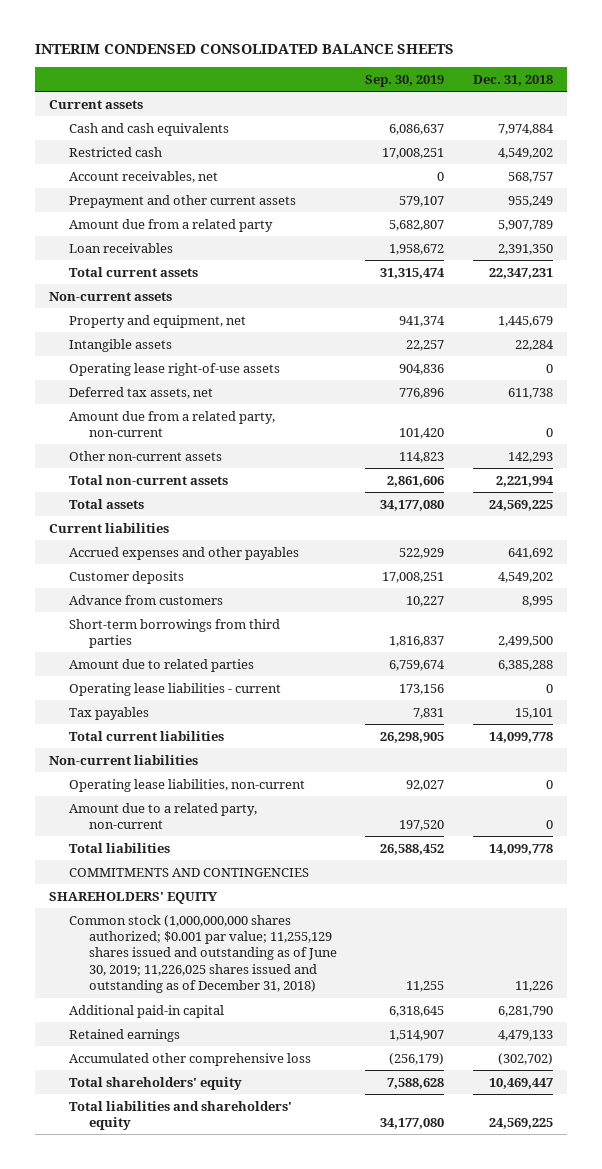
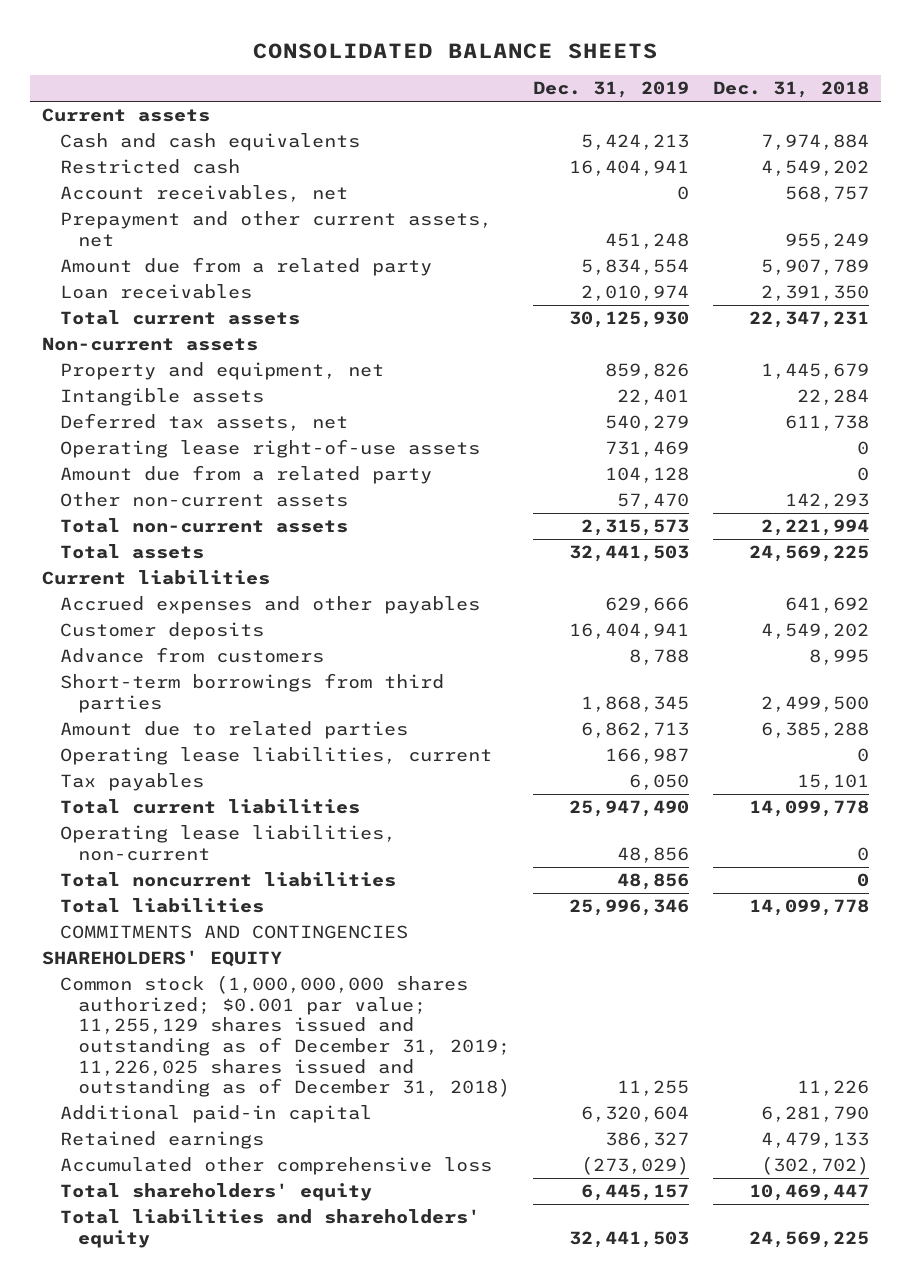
- INTERIM CONDENSED CONSOLIDATED BALANCE SHEETS
+ CONSOLIDATED BALANCE SHEETS
- | Sep. 30, 2019 | Dec. 31, 2018
+ | Dec. 31, 2019 | Dec. 31, 2018
- Prepayment and other current assets | 579,107 | 955,249
+ Prepayment and other current assets, net | 451,248 | 955,249
- Amount due from a related party, non-current | 101,420 | 0
moved down: Operating lease right-of-use assets | 731,469 | 0
+ Amount due from a related party | 104,128 | 0
- Operating lease liabilities - current | 173,156 | 0
+ Operating lease liabilities, current | 166,987 | 0
- Non-current liabilities
- Amount due to a related party, non-current | 197,520 | 0
+ Total noncurrent liabilities | 48,856 | 0
- Common stock (1,000,000,000 shares authorized; $0.001 par value; 11,255,129 shares issued and outstanding as of June 30, 2019; 11,226,025 shares issued and outstanding as of December 31, 2018) | 11,255 | 11,226
+ Common stock (1,000,000,000 shares authorized; $0.001 par value; 11,255,129 shares issued and outstanding as of December 31, 2019; 11,226,025 shares issued and outstanding as of December 31, 2018) | 11,255 | 11,226

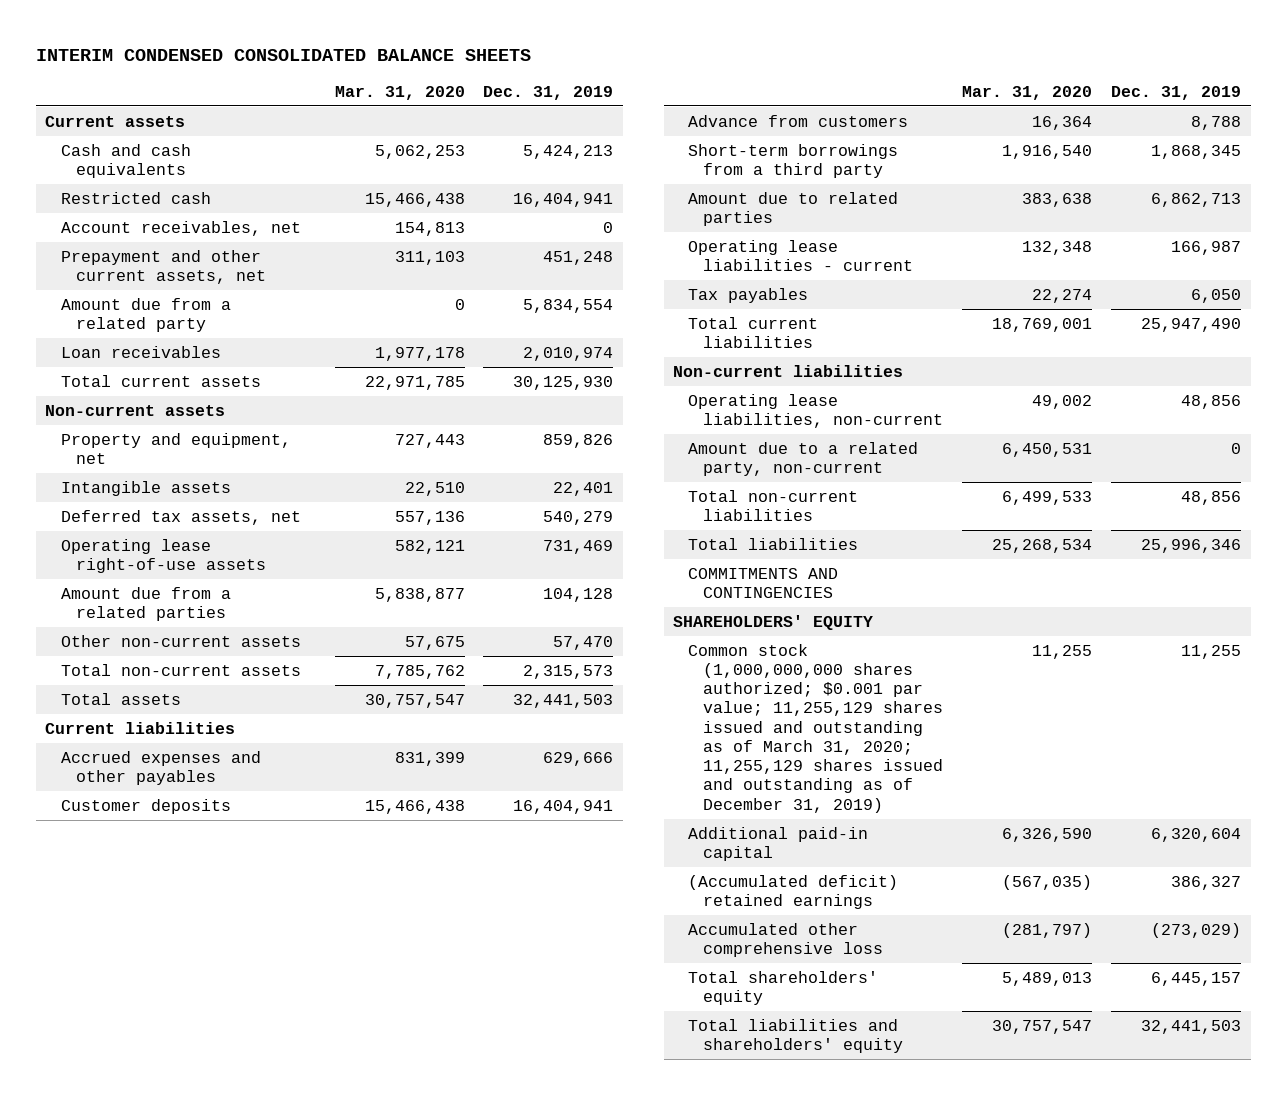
- CONSOLIDATED BALANCE SHEETS
+ INTERIM CONDENSED CONSOLIDATED BALANCE SHEETS
- | Dec. 31, 2019 | Dec. 31, 2018
+ | Mar. 31, 2020 | Dec. 31, 2019
- Amount due from a related party | 104,128 | 0
+ Amount due from a related parties | 5,838,877 | 104,128
- Short-term borrowings from third parties | 1,868,345 | 2,499,500
+ Short-term borrowings from a third party | 1,916,540 | 1,868,345
- Operating lease liabilities, current | 166,987 | 0
+ Operating lease liabilities - current | 132,348 | 166,987
+ Non-current liabilities
- Total noncurrent liabilities | 48,856 | 0
+ Amount due to a related party, non-current | 6,450,531 | 0
+ Total non-current liabilities | 6,499,533 | 48,856
- Common stock (1,000,000,000 shares authorized; $0.001 par value; 11,255,129 shares issued and outstanding as of December 31, 2019; 11,226,025 shares issued and outstanding as of December 31, 2018) | 11,255 | 11,226
+ Common stock (1,000,000,000 shares authorized; $0.001 par value; 11,255,129 shares issued and outstanding as of March 31, 2020; 11,255,129 shares issued and outstanding as of December 31, 2019) | 11,255 | 11,255
- Retained earnings | 386,327 | 4,479,133
+ (Accumulated deficit) retained earnings | (567,035) | 386,327

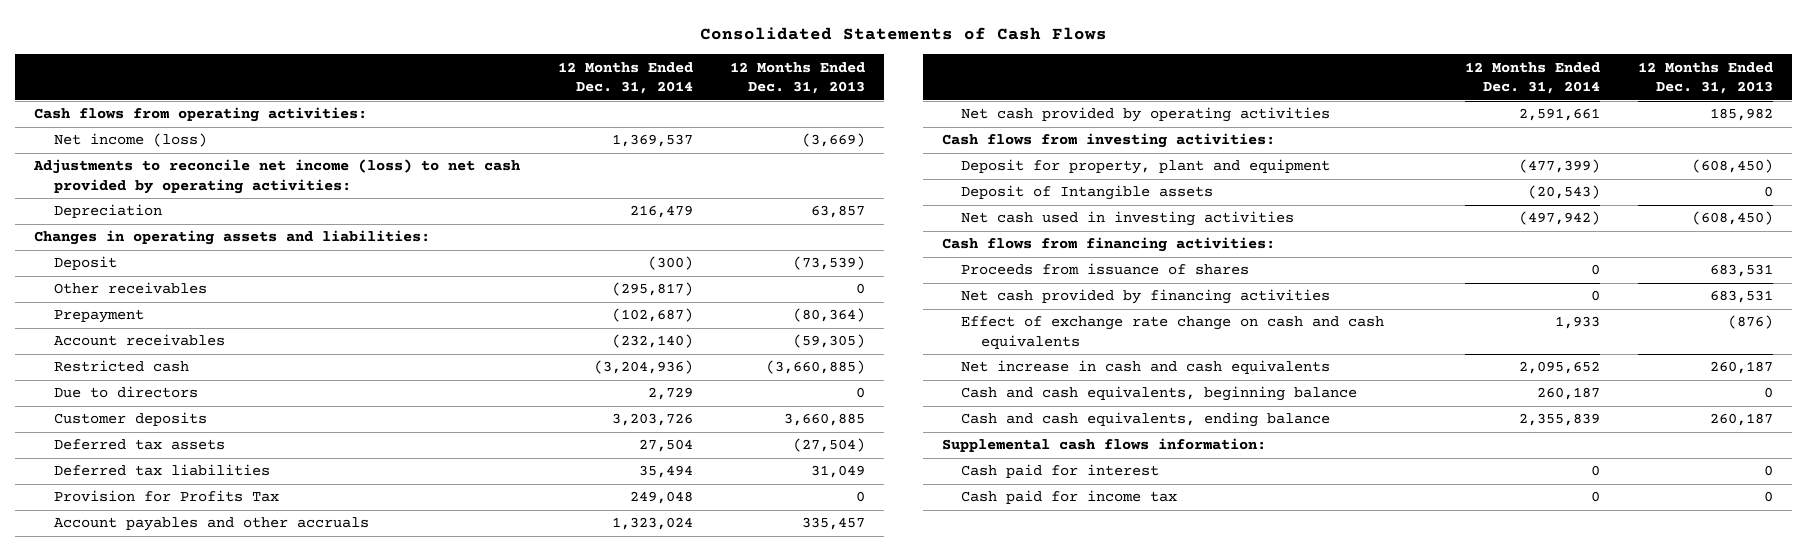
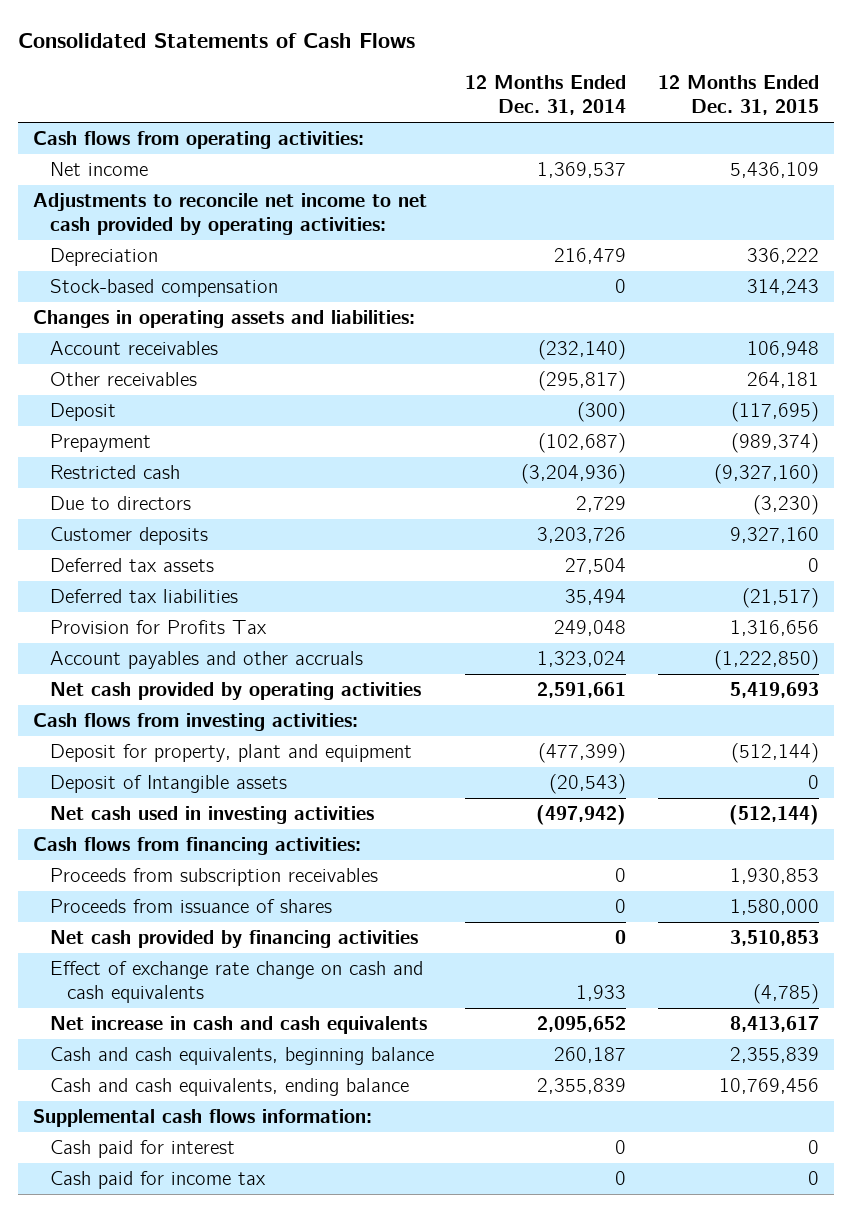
- | 12 Months Ended Dec. 31, 2014 | 12 Months Ended Dec. 31, 2013
+ | 12 Months Ended Dec. 31, 2014 | 12 Months Ended Dec. 31, 2015
- Net income (loss) | 1,369,537 | (3,669)
- Adjustments to reconcile net income (loss) to net cash provided by operating activities:
+ Net income | 1,369,537 | 5,436,109
+ Adjustments to reconcile net income to net cash provided by operating activities:
+ Stock-based compensation | 0 | 314,243
moved up: Account receivables | (232,140) | 106,948
moved down: Deposit | (300) | (117,695)
+ Proceeds from subscription receivables | 0 | 1,930,853

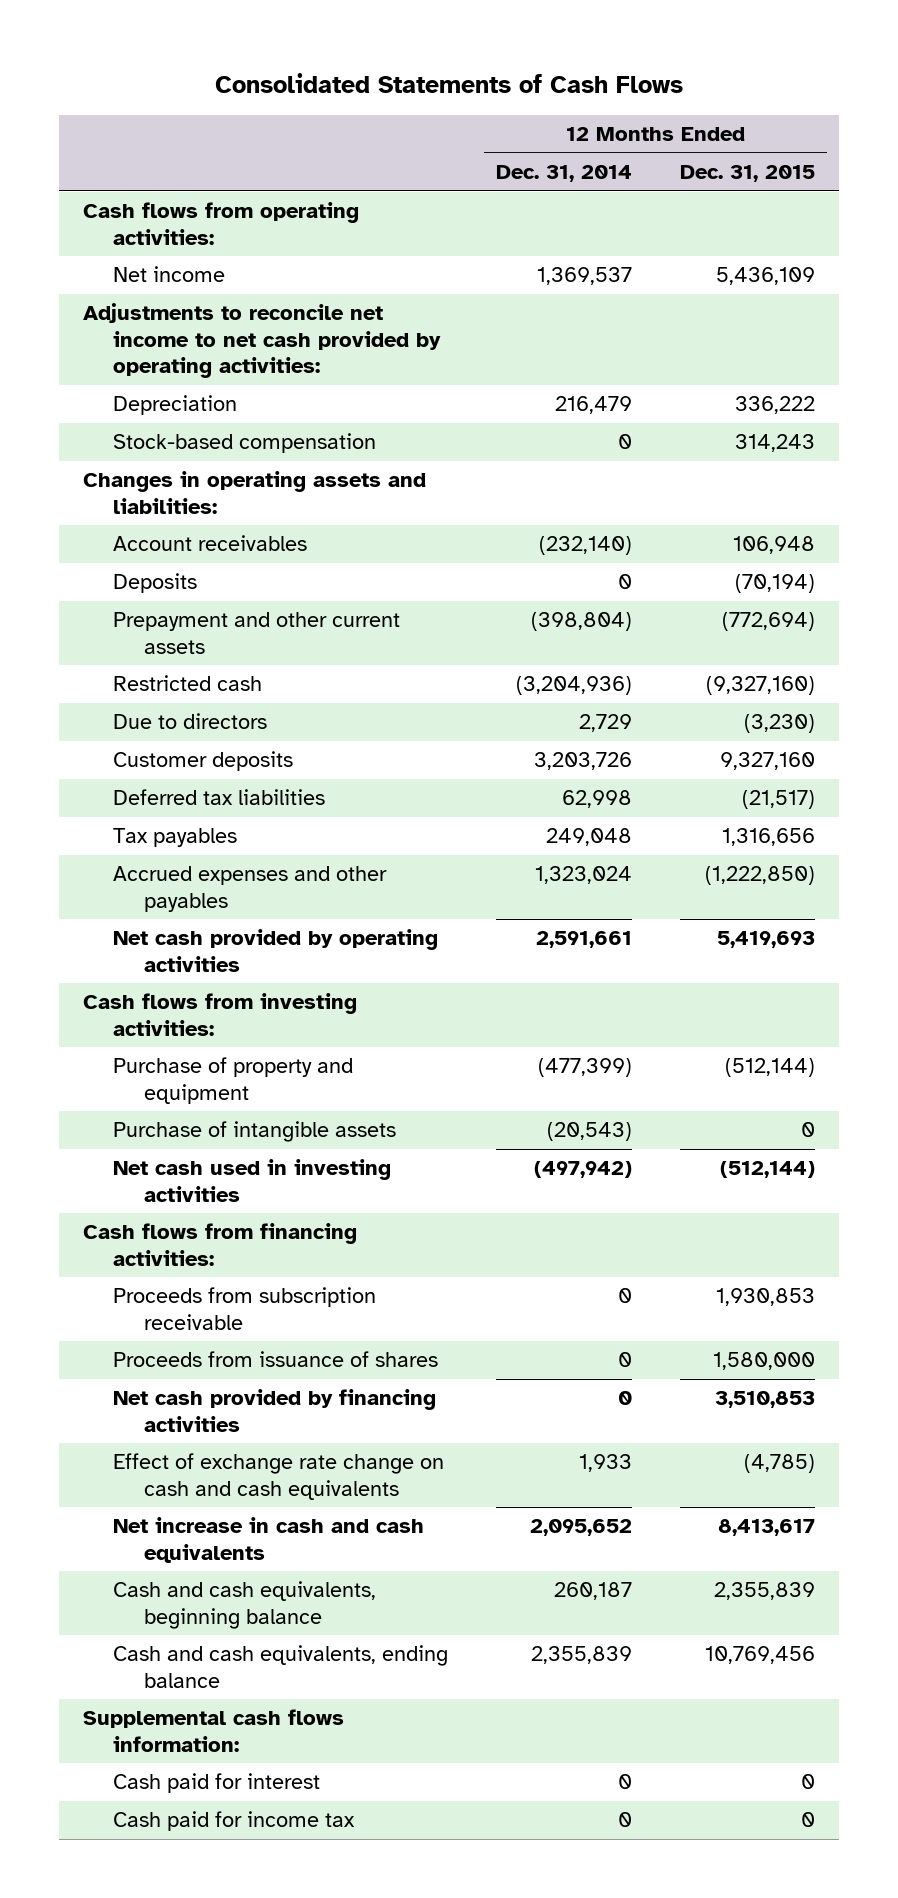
- Other receivables | (295,817) | 264,181
- Deposit | (300) | (117,695)
- Prepayment | (102,687) | (989,374)
+ Deposits | 0 | (70,194)
+ Prepayment and other current assets | (398,804) | (772,694)
- Deferred tax assets | 27,504 | 0
- Deferred tax liabilities | 35,494 | (21,517)
- Provision for Profits Tax | 249,048 | 1,316,656
- Account payables and other accruals | 1,323,024 | (1,222,850)
+ Deferred tax liabilities | 62,998 | (21,517)
+ Tax payables | 249,048 | 1,316,656
+ Accrued expenses and other payables | 1,323,024 | (1,222,850)
- Deposit for property, plant and equipment | (477,399) | (512,144)
- Deposit of Intangible assets | (20,543) | 0
+ Purchase of property and equipment | (477,399) | (512,144)
+ Purchase of intangible assets | (20,543) | 0
- Proceeds from subscription receivables | 0 | 1,930,853
+ Proceeds from subscription receivable | 0 | 1,930,853

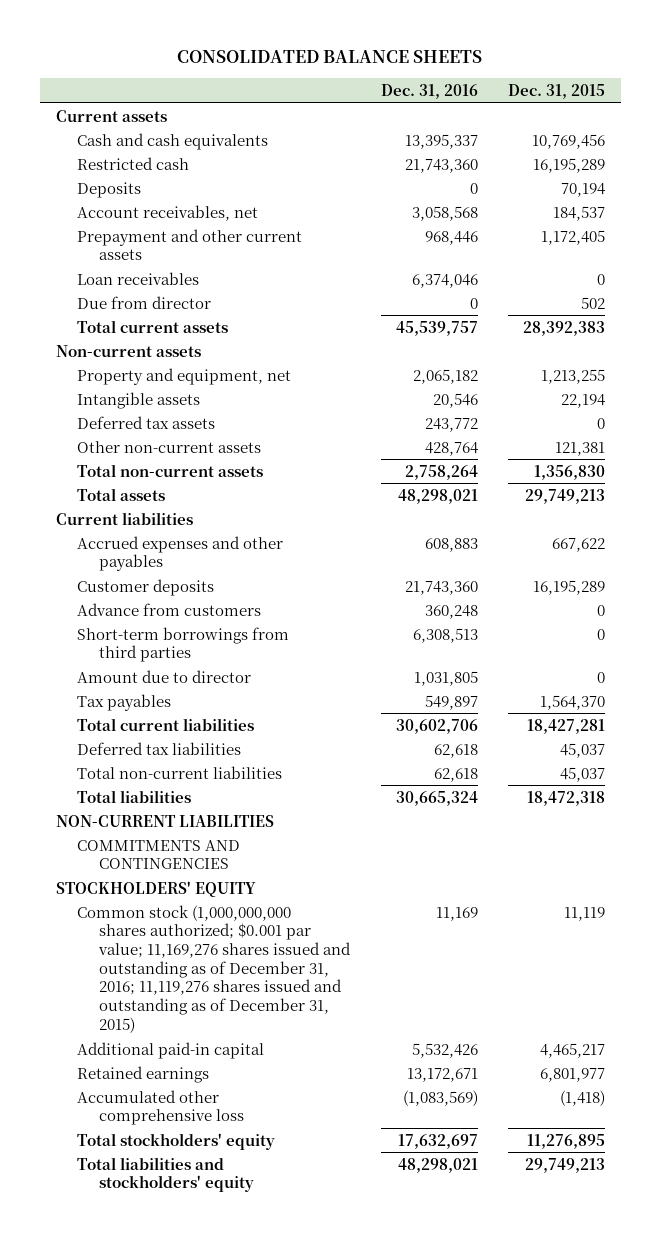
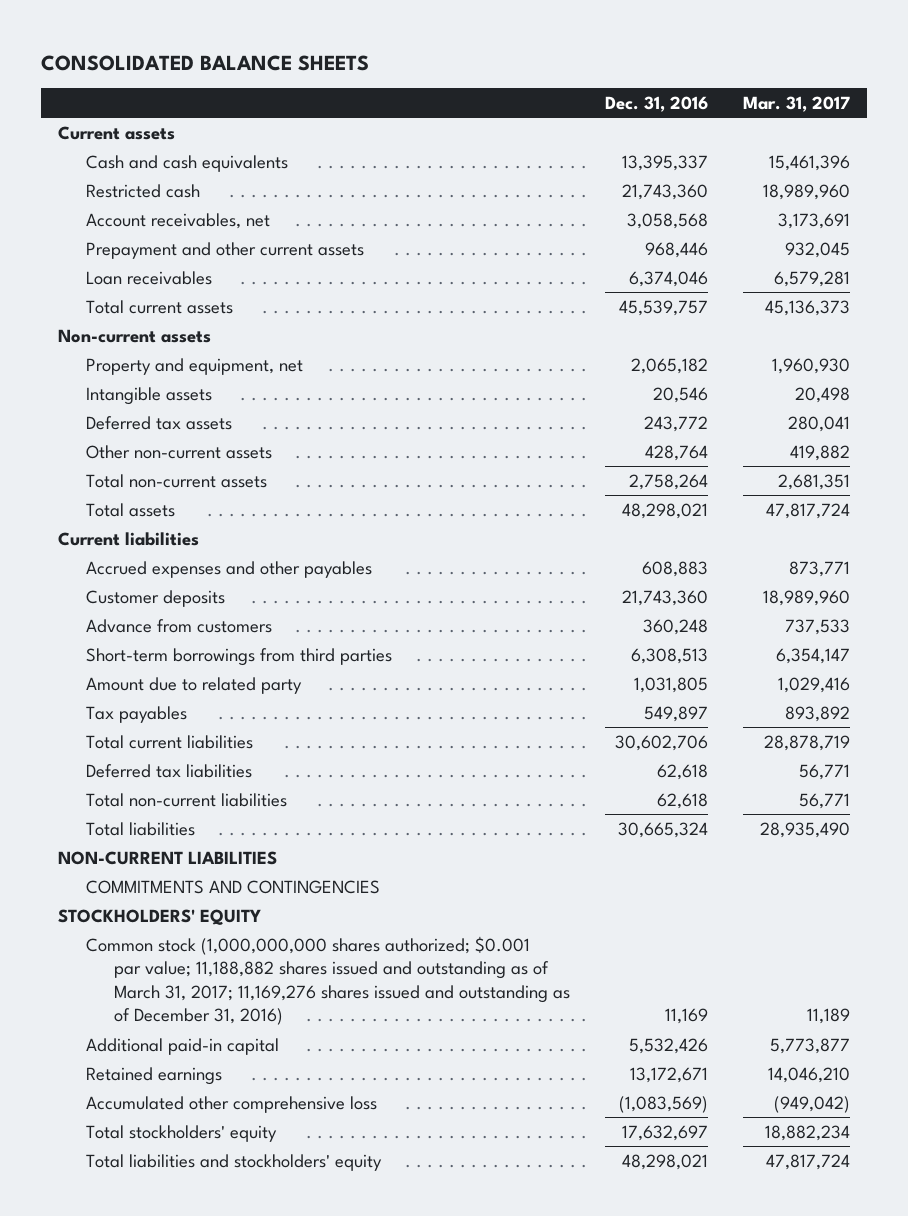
- | Dec. 31, 2016 | Dec. 31, 2015
+ | Dec. 31, 2016 | Mar. 31, 2017
- Deposits | 0 | 70,194
- Due from director | 0 | 502
- Amount due to director | 1,031,805 | 0
+ Amount due to related party | 1,031,805 | 1,029,416
- Common stock (1,000,000,000 shares authorized; $0.001 par value; 11,169,276 shares issued and outstanding as of December 31, 2016; 11,119,276 shares issued and outstanding as of December 31, 2015) | 11,169 | 11,119
+ Common stock (1,000,000,000 shares authorized; $0.001 par value; 11,188,882 shares issued and outstanding as of March 31, 2017; 11,169,276 shares issued and outstanding as of December 31, 2016) | 11,169 | 11,189

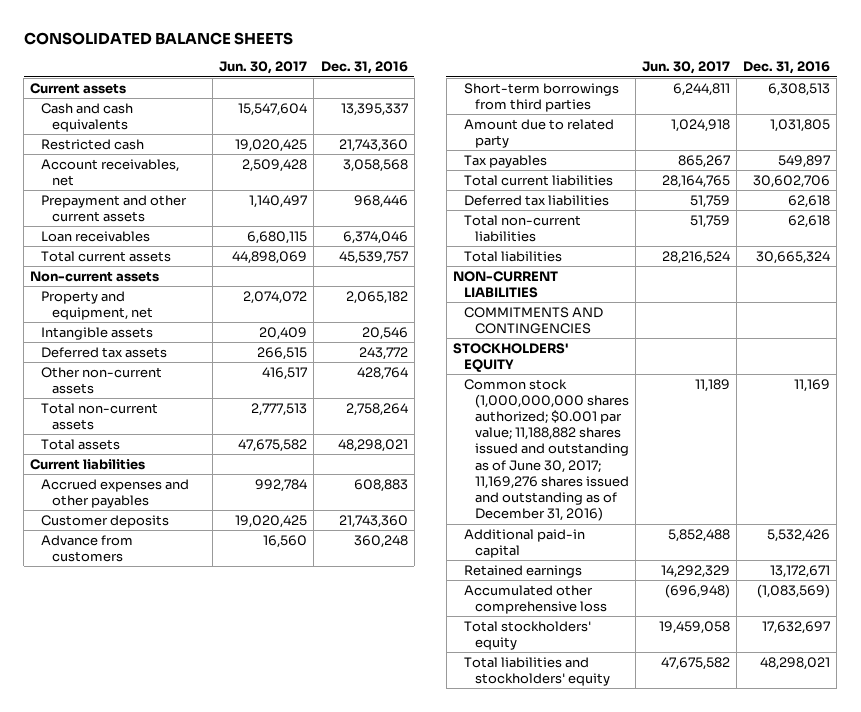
- | Dec. 31, 2016 | Mar. 31, 2017
+ | Jun. 30, 2017 | Dec. 31, 2016
- Common stock (1,000,000,000 shares authorized; $0.001 par value; 11,188,882 shares issued and outstanding as of March 31, 2017; 11,169,276 shares issued and outstanding as of December 31, 2016) | 11,169 | 11,189
+ Common stock (1,000,000,000 shares authorized; $0.001 par value; 11,188,882 shares issued and outstanding as of June 30, 2017; 11,169,276 shares issued and outstanding as of December 31, 2016) | 11,189 | 11,169

